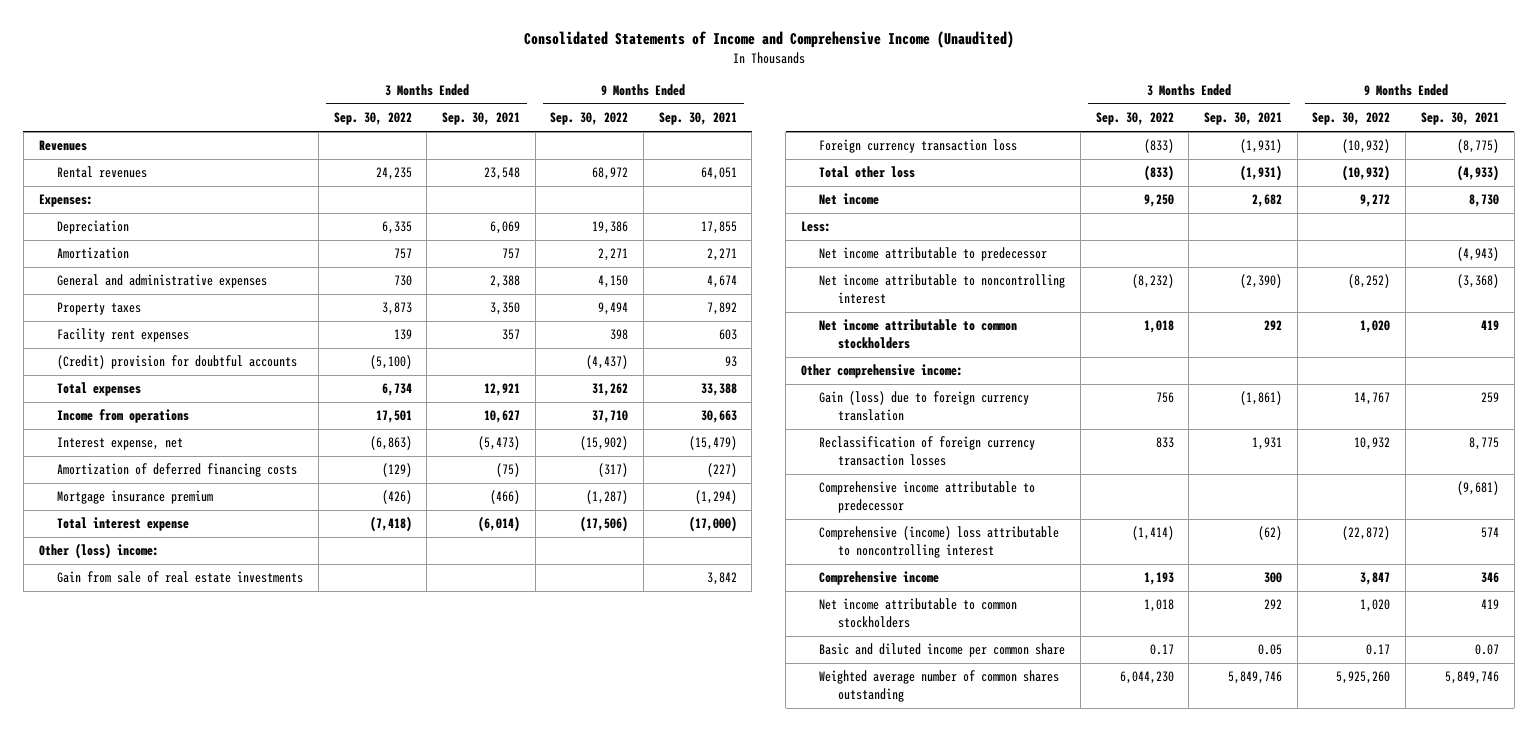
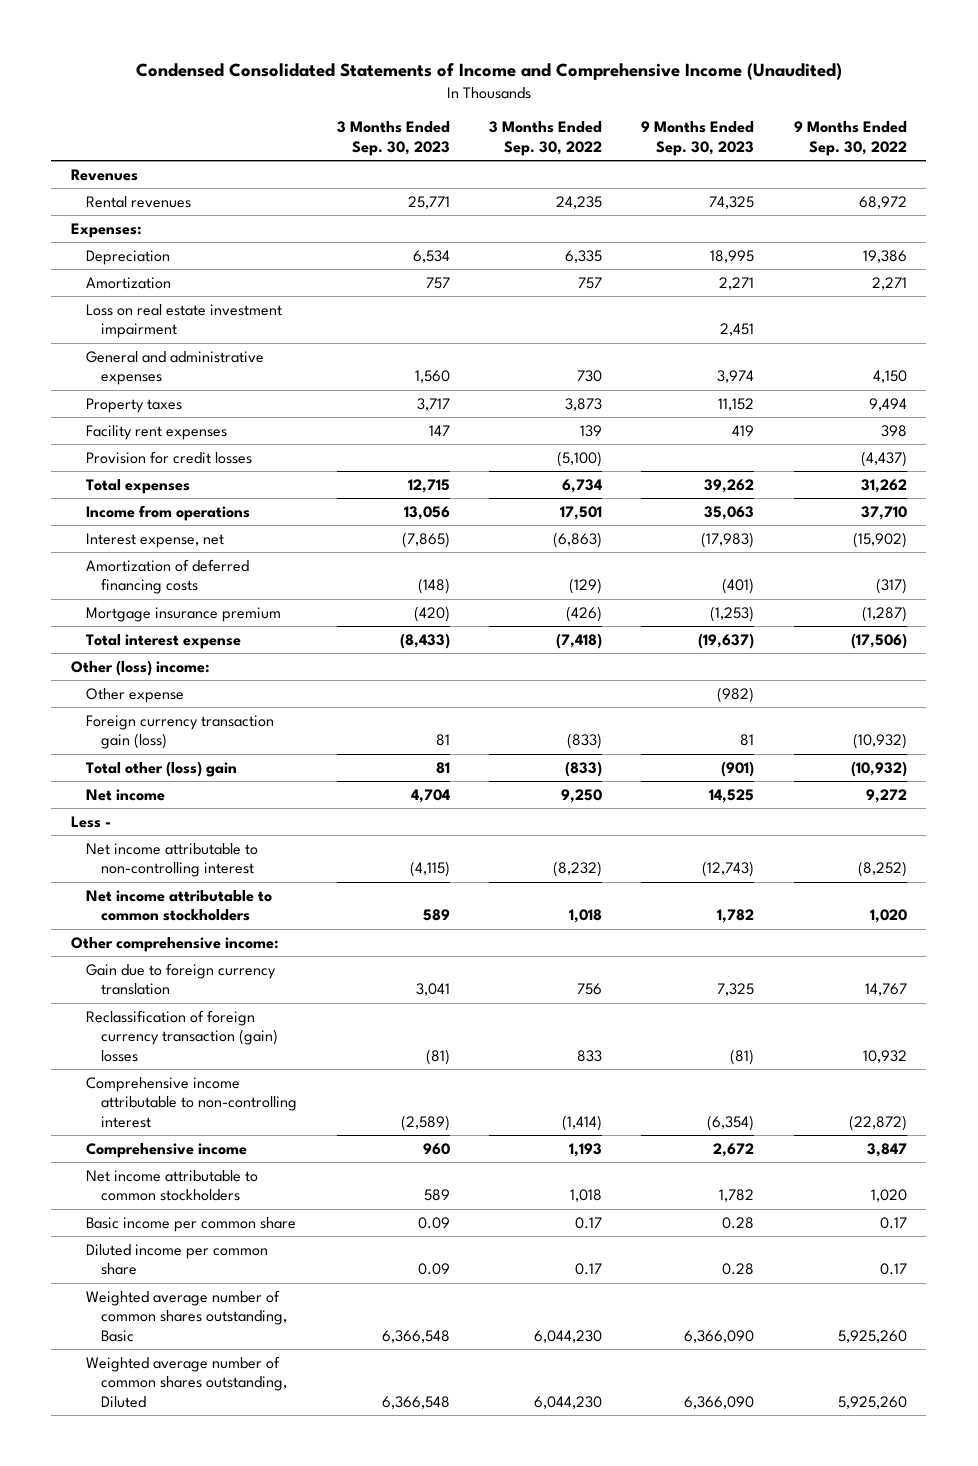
- Consolidated Statements of Income and Comprehensive Income (Unaudited)
+ Condensed Consolidated Statements of Income and Comprehensive Income (Unaudited)
- | 3 Months Ended Sep. 30, 2022 | 3 Months Ended Sep. 30, 2021 | 9 Months Ended Sep. 30, 2022 | 9 Months Ended Sep. 30, 2021
+ | 3 Months Ended Sep. 30, 2023 | 3 Months Ended Sep. 30, 2022 | 9 Months Ended Sep. 30, 2023 | 9 Months Ended Sep. 30, 2022
+ Loss on real estate investment impairment | | | 2,451 |
- (Credit) provision for doubtful accounts | (5,100) | | (4,437) | 93
+ Provision for credit losses | | (5,100) | | (4,437)
- Gain from sale of real estate investments | | | | 3,842
- Foreign currency transaction loss | (833) | (1,931) | (10,932) | (8,775)
- Total other loss | (833) | (1,931) | (10,932) | (4,933)
+ Other expense | | | (982) |
+ Foreign currency transaction gain (loss) | 81 | (833) | 81 | (10,932)
+ Total other (loss) gain | 81 | (833) | (901) | (10,932)
- Less:
- Net income attributable to predecessor | | | | (4,943)
- Net income attributable to noncontrolling interest | (8,232) | (2,390) | (8,252) | (3,368)
+ Less -
+ Net income attributable to non-controlling interest | (4,115) | (8,232) | (12,743) | (8,252)
- Gain (loss) due to foreign currency translation | 756 | (1,861) | 14,767 | 259
- Reclassification of foreign currency transaction losses | 833 | 1,931 | 10,932 | 8,775
- Comprehensive income attributable to predecessor | | | | (9,681)
- Comprehensive (income) loss attributable to noncontrolling interest | (1,414) | (62) | (22,872) | 574
+ Gain due to foreign currency translation | 3,041 | 756 | 7,325 | 14,767
+ Reclassification of foreign currency transaction (gain) losses | (81) | 833 | (81) | 10,932
+ Comprehensive income attributable to non-controlling interest | (2,589) | (1,414) | (6,354) | (22,872)
- Basic and diluted income per common share | 0.17 | 0.05 | 0.17 | 0.07
- Weighted average number of common shares outstanding | 6,044,230 | 5,849,746 | 5,925,260 | 5,849,746
+ Basic income per common share | 0.09 | 0.17 | 0.28 | 0.17
+ Diluted income per common share | 0.09 | 0.17 | 0.28 | 0.17
+ Weighted average number of common shares outstanding, Basic | 6,366,548 | 6,044,230 | 6,366,090 | 5,925,260
+ Weighted average number of common shares outstanding, Diluted | 6,366,548 | 6,044,230 | 6,366,090 | 5,925,260

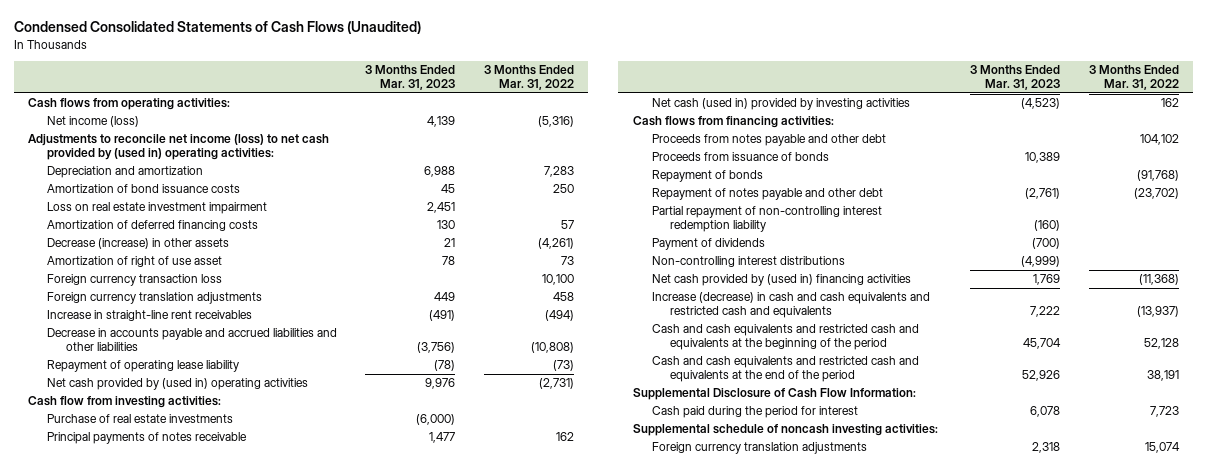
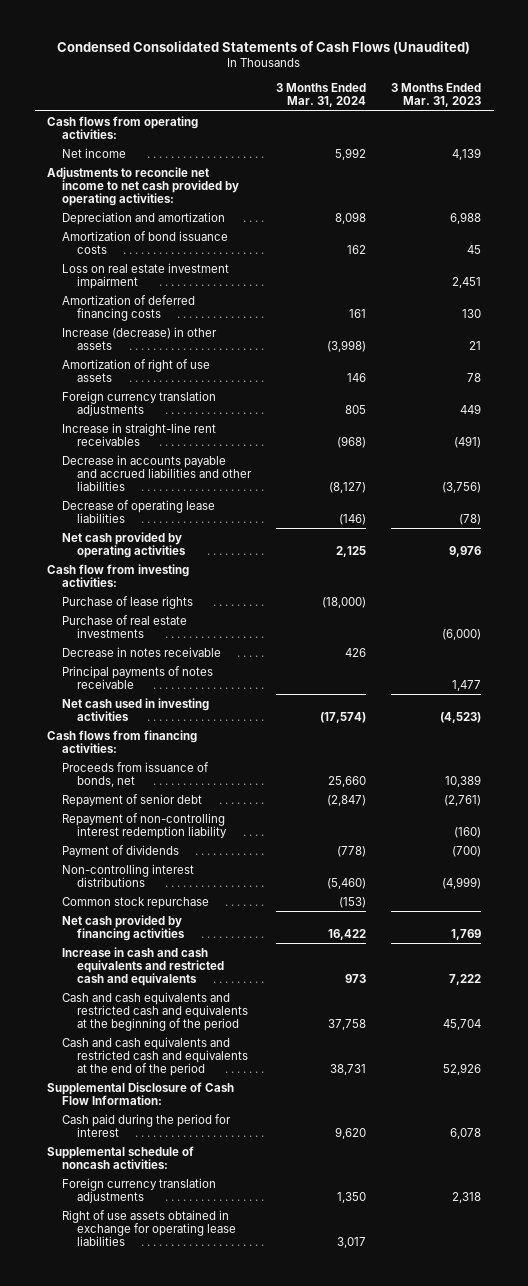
- | 3 Months Ended Mar. 31, 2023 | 3 Months Ended Mar. 31, 2022
+ | 3 Months Ended Mar. 31, 2024 | 3 Months Ended Mar. 31, 2023
- Net income (loss) | 4,139 | (5,316)
- Adjustments to reconcile net income (loss) to net cash provided by (used in) operating activities:
+ Net income | 5,992 | 4,139
+ Adjustments to reconcile net income to net cash provided by operating activities:
- Decrease (increase) in other assets | 21 | (4,261)
- Amortization of right of use asset | 78 | 73
- Foreign currency transaction loss | | 10,100
+ Increase (decrease) in other assets | (3,998) | 21
+ Amortization of right of use assets | 146 | 78
- Repayment of operating lease liability | (78) | (73)
- Net cash provided by (used in) operating activities | 9,976 | (2,731)
+ Decrease of operating lease liabilities | (146) | (78)
+ Net cash provided by operating activities | 2,125 | 9,976
+ Purchase of lease rights | (18,000) |
+ Decrease in notes receivable | 426 |
- Net cash (used in) provided by investing activities | (4,523) | 162
+ Net cash used in investing activities | (17,574) | (4,523)
- Proceeds from notes payable and other debt | | 104,102
- Proceeds from issuance of bonds | 10,389 |
- Repayment of bonds | | (91,768)
- Repayment of notes payable and other debt | (2,761) | (23,702)
- Partial repayment of non-controlling interest redemption liability | (160) |
+ Proceeds from issuance of bonds, net | 25,660 | 10,389
+ Repayment of senior debt | (2,847) | (2,761)
+ Repayment of non-controlling interest redemption liability | | (160)
- Net cash provided by (used in) financing activities | 1,769 | (11,368)
- Increase (decrease) in cash and cash equivalents and restricted cash and equivalents | 7,222 | (13,937)
+ Common stock repurchase | (153) |
+ Net cash provided by financing activities | 16,422 | 1,769
+ Increase in cash and cash equivalents and restricted cash and equivalents | 973 | 7,222
- Supplemental schedule of noncash investing activities:
+ Supplemental schedule of noncash activities:
+ Right of use assets obtained in exchange for operating lease liabilities | 3,017 |

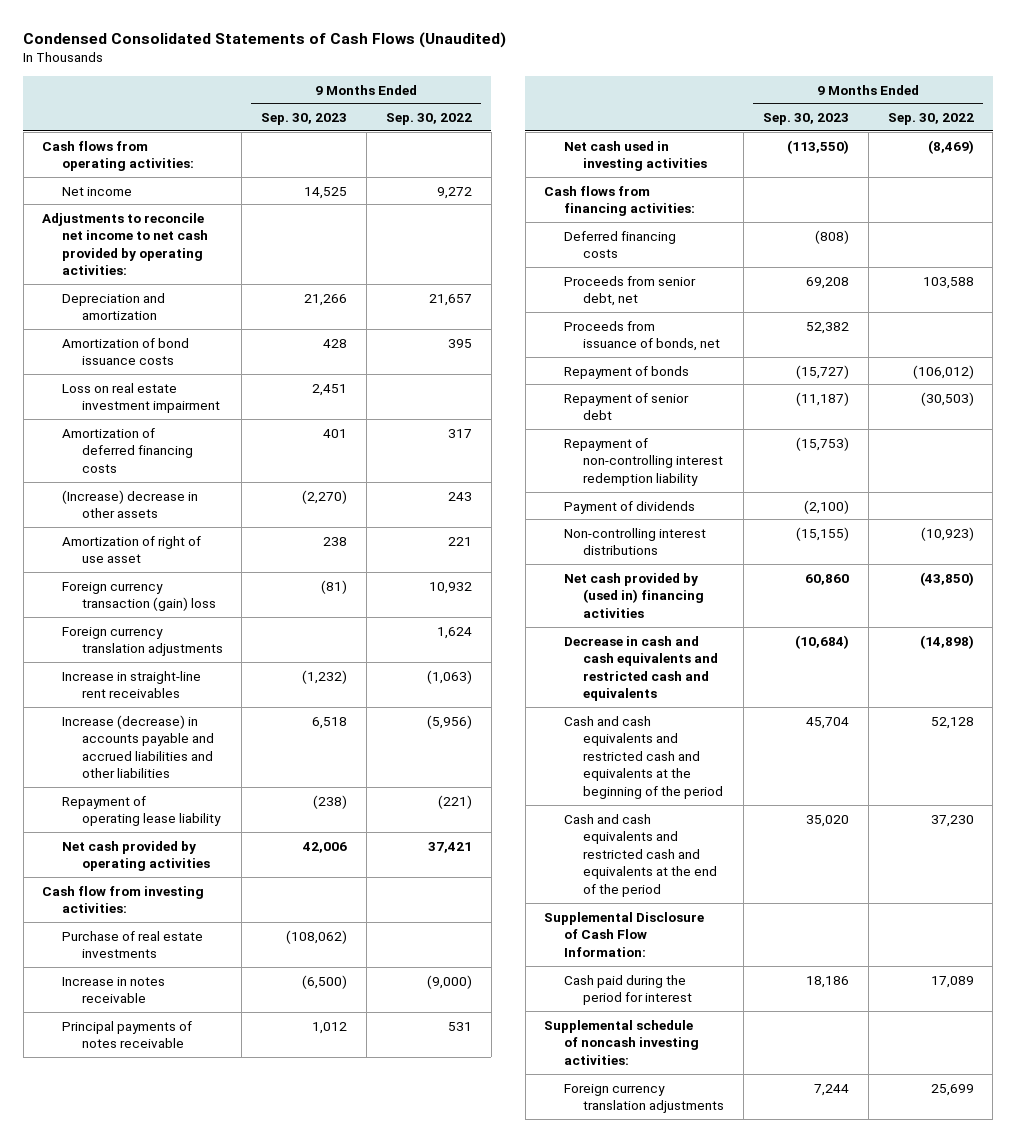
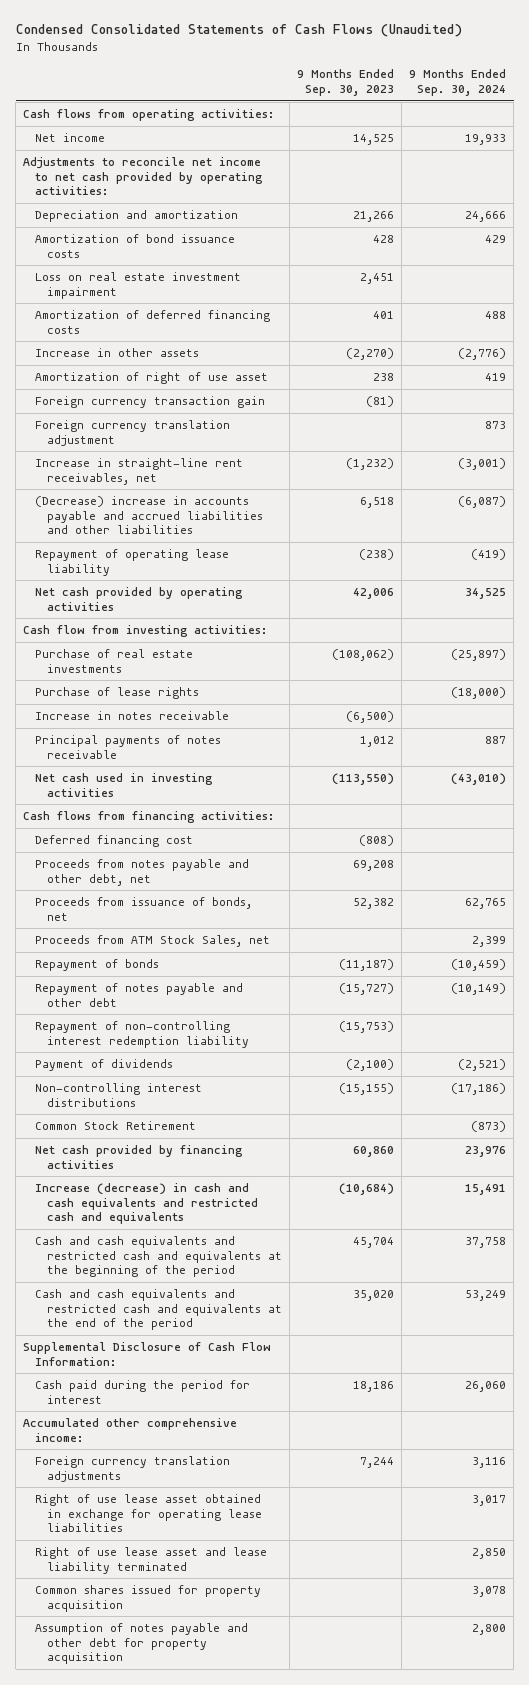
- | 9 Months Ended Sep. 30, 2023 | 9 Months Ended Sep. 30, 2022
+ | 9 Months Ended Sep. 30, 2023 | 9 Months Ended Sep. 30, 2024
- (Increase) decrease in other assets | (2,270) | 243
+ Increase in other assets | (2,270) | (2,776)
- Foreign currency transaction (gain) loss | (81) | 10,932
- Foreign currency translation adjustments | | 1,624
- Increase in straight-line rent receivables | (1,232) | (1,063)
- Increase (decrease) in accounts payable and accrued liabilities and other liabilities | 6,518 | (5,956)
+ Foreign currency transaction gain | (81) |
+ Foreign currency translation adjustment | | 873
+ Increase in straight-line rent receivables, net | (1,232) | (3,001)
+ (Decrease) increase in accounts payable and accrued liabilities and other liabilities | 6,518 | (6,087)
+ Purchase of lease rights | | (18,000)
- Deferred financing costs | (808) |
- Proceeds from senior debt, net | 69,208 | 103,588
+ Deferred financing cost | (808) |
+ Proceeds from notes payable and other debt, net | 69,208 |
- Repayment of bonds | (15,727) | (106,012)
- Repayment of senior debt | (11,187) | (30,503)
+ Proceeds from ATM Stock Sales, net | | 2,399
+ Repayment of bonds | (11,187) | (10,459)
+ Repayment of notes payable and other debt | (15,727) | (10,149)
- Net cash provided by (used in) financing activities | 60,860 | (43,850)
- Decrease in cash and cash equivalents and restricted cash and equivalents | (10,684) | (14,898)
+ Common Stock Retirement | | (873)
+ Net cash provided by financing activities | 60,860 | 23,976
+ Increase (decrease) in cash and cash equivalents and restricted cash and equivalents | (10,684) | 15,491
- Supplemental schedule of noncash investing activities:
+ Accumulated other comprehensive income:
+ Right of use lease asset obtained in exchange for operating lease liabilities | | 3,017
+ Right of use lease asset and lease liability terminated | | 2,850
+ Common shares issued for property acquisition | | 3,078
+ Assumption of notes payable and other debt for property acquisition | | 2,800

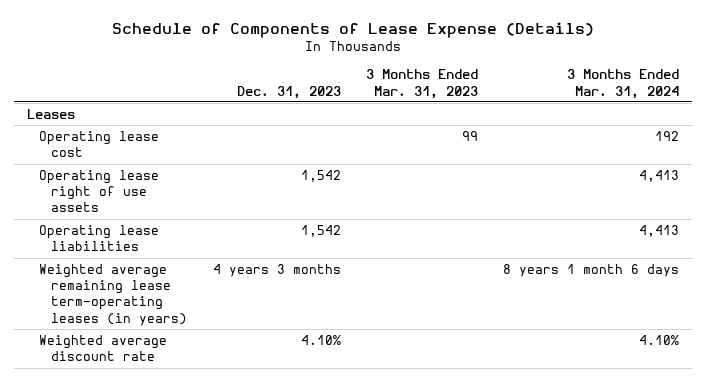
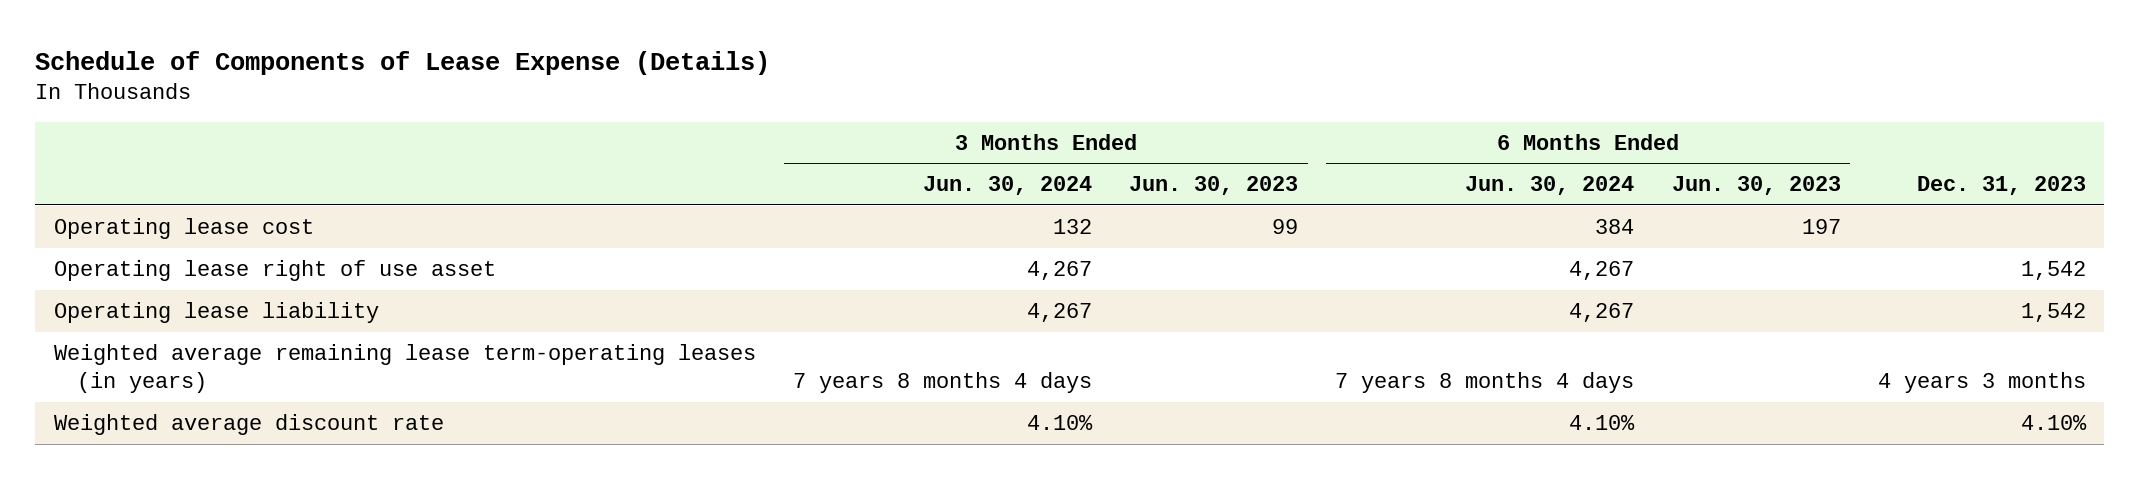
- | Dec. 31, 2023 | 3 Months Ended Mar. 31, 2023 | 3 Months Ended Mar. 31, 2024
+ | 3 Months Ended Jun. 30, 2024 | 3 Months Ended Jun. 30, 2023 | 6 Months Ended Jun. 30, 2024 | 6 Months Ended Jun. 30, 2023 | Dec. 31, 2023
- Leases
- Operating lease right of use assets | 1,542 | | 4,413
- Operating lease liabilities | 1,542 | | 4,413
+ Operating lease right of use asset | 4,267 | | 4,267 | | 1,542
+ Operating lease liability | 4,267 | | 4,267 | | 1,542

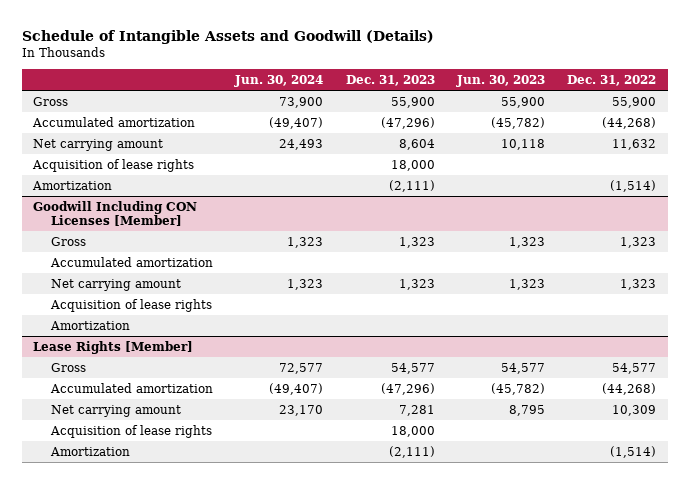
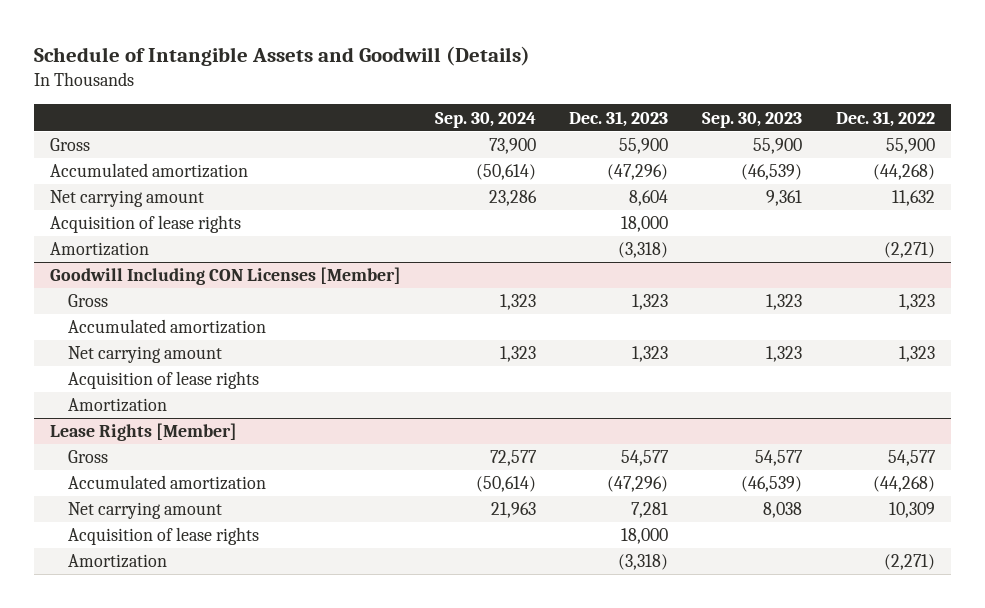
- | Jun. 30, 2024 | Dec. 31, 2023 | Jun. 30, 2023 | Dec. 31, 2022
+ | Sep. 30, 2024 | Dec. 31, 2023 | Sep. 30, 2023 | Dec. 31, 2022
- Amortization | | (2,111) | | (1,514)
+ Amortization | | (3,318) | | (2,271)
@ Lease Rights [Member]
- Amortization | | (2,111) | | (1,514)
+ Amortization | | (3,318) | | (2,271)

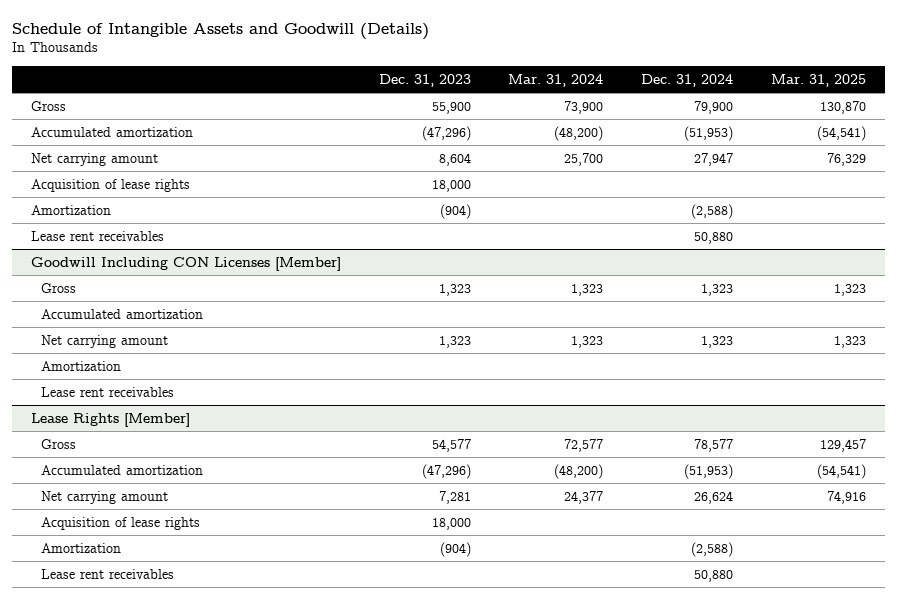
- | Sep. 30, 2024 | Dec. 31, 2023 | Sep. 30, 2023 | Dec. 31, 2022
+ | Dec. 31, 2023 | Mar. 31, 2024 | Dec. 31, 2024 | Mar. 31, 2025
- Amortization | | (3,318) | | (2,271)
+ Amortization | (904) | | (2,588) |
+ Lease rent receivables | | | 50,880 |
@ Goodwill Including CON Licenses [Member]
- Acquisition of lease rights
+ Lease rent receivables
@ Lease Rights [Member]
- Amortization | | (3,318) | | (2,271)
+ Amortization | (904) | | (2,588) |
+ Lease rent receivables | | | 50,880 |

